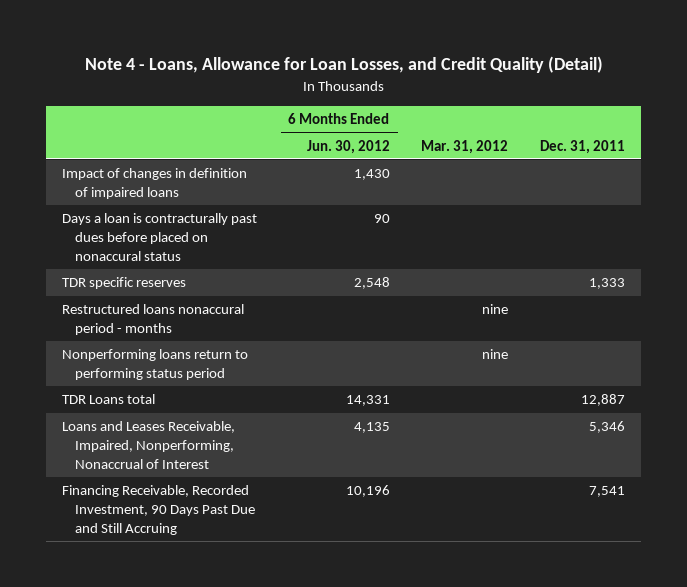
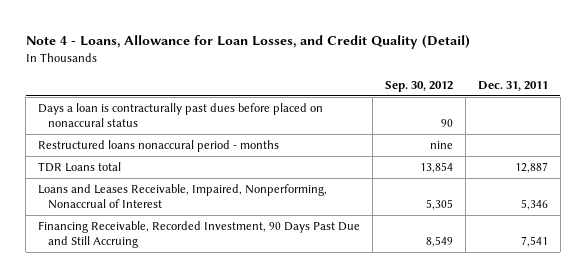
- | 6 Months Ended Jun. 30, 2012 | Mar. 31, 2012 | Dec. 31, 2011
+ | Sep. 30, 2012 | Dec. 31, 2011
- Impact of changes in definition of impaired loans | 1,430 | |
- TDR specific reserves | 2,548 | | 1,333
- Nonperforming loans return to performing status period | | nine |

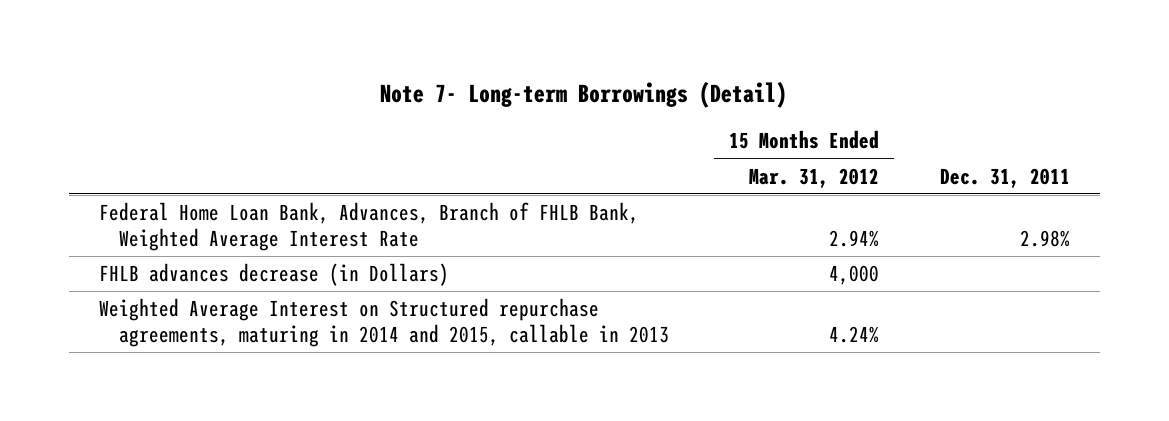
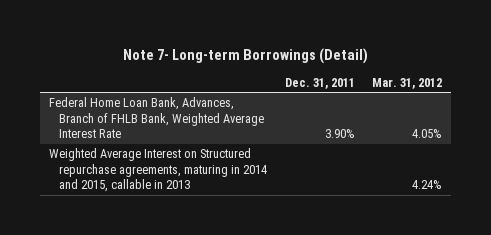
- | 15 Months Ended Mar. 31, 2012 | Dec. 31, 2011
+ | Dec. 31, 2011 | Mar. 31, 2012
- Federal Home Loan Bank, Advances, Branch of FHLB Bank, Weighted Average Interest Rate | 2.94% | 2.98%
- FHLB advances decrease (in Dollars) | 4,000 |
+ Federal Home Loan Bank, Advances, Branch of FHLB Bank, Weighted Average Interest Rate | 3.90% | 4.05%

